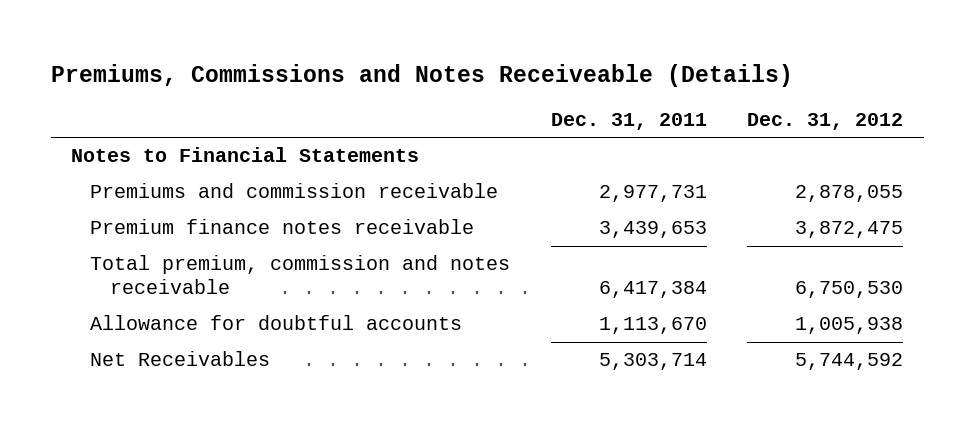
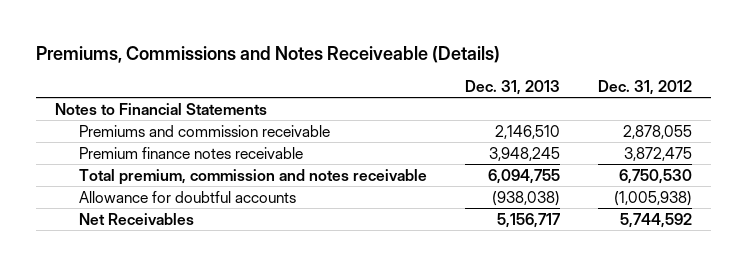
- | Dec. 31, 2011 | Dec. 31, 2012
+ | Dec. 31, 2013 | Dec. 31, 2012
- Allowance for doubtful accounts | 1,113,670 | 1,005,938
+ Allowance for doubtful accounts | (938,038) | (1,005,938)

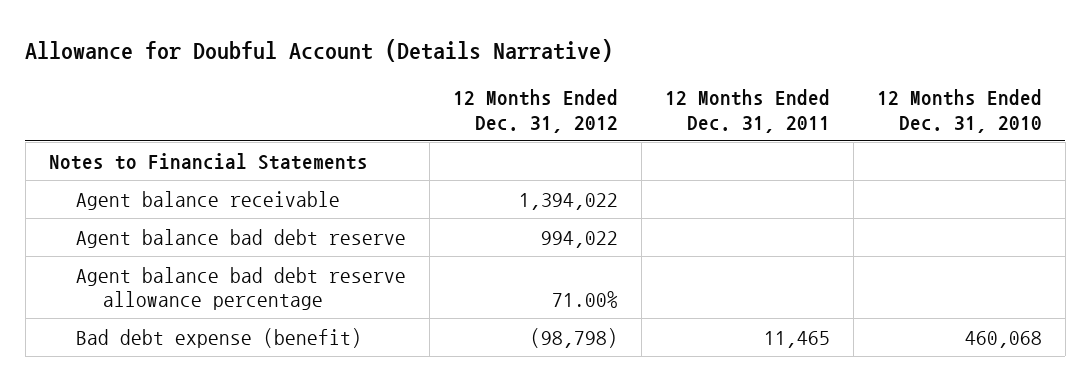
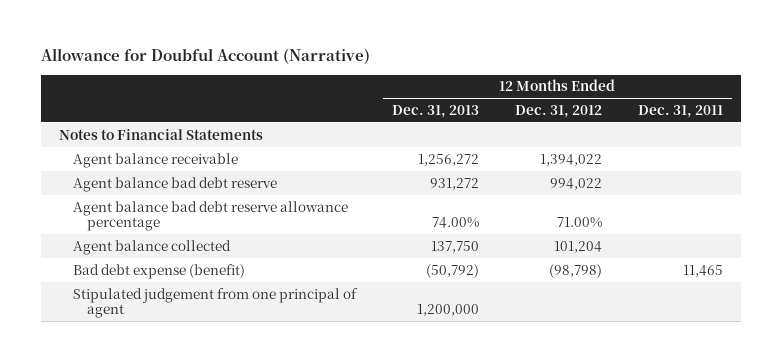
- Allowance for Doubful Account (Details Narrative)
+ Allowance for Doubful Account (Narrative)
- | 12 Months Ended Dec. 31, 2012 | 12 Months Ended Dec. 31, 2011 | 12 Months Ended Dec. 31, 2010
+ | 12 Months Ended Dec. 31, 2013 | 12 Months Ended Dec. 31, 2012 | 12 Months Ended Dec. 31, 2011
+ Agent balance collected | 137,750 | 101,204 |
+ Stipulated judgement from one principal of agent | 1,200,000 | |

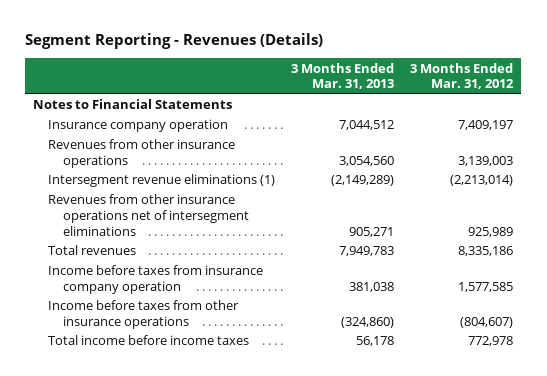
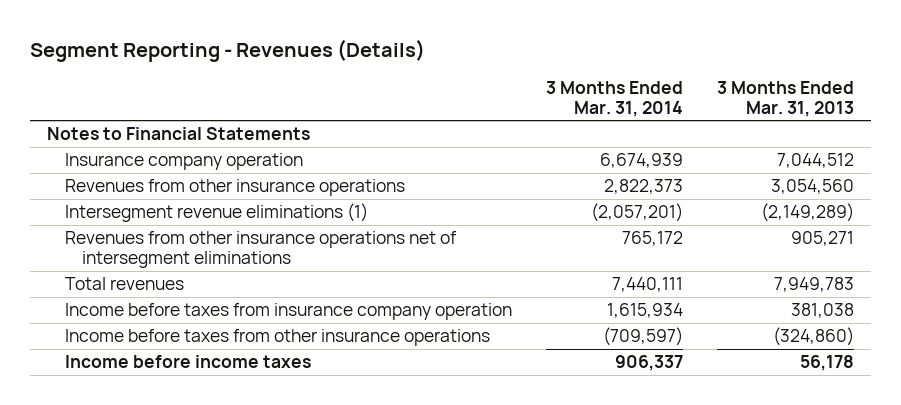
- | 3 Months Ended Mar. 31, 2013 | 3 Months Ended Mar. 31, 2012
+ | 3 Months Ended Mar. 31, 2014 | 3 Months Ended Mar. 31, 2013
- Total income before income taxes | 56,178 | 772,978
+ Income before income taxes | 906,337 | 56,178

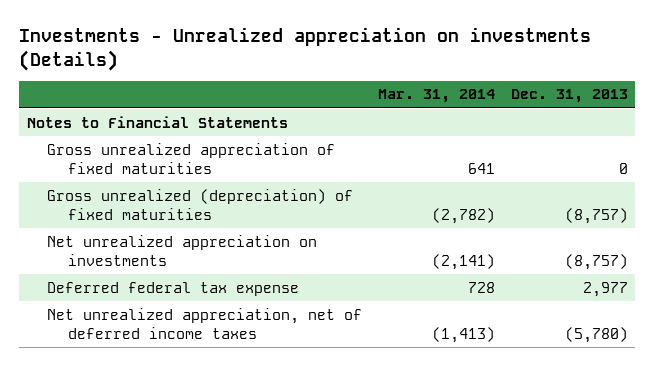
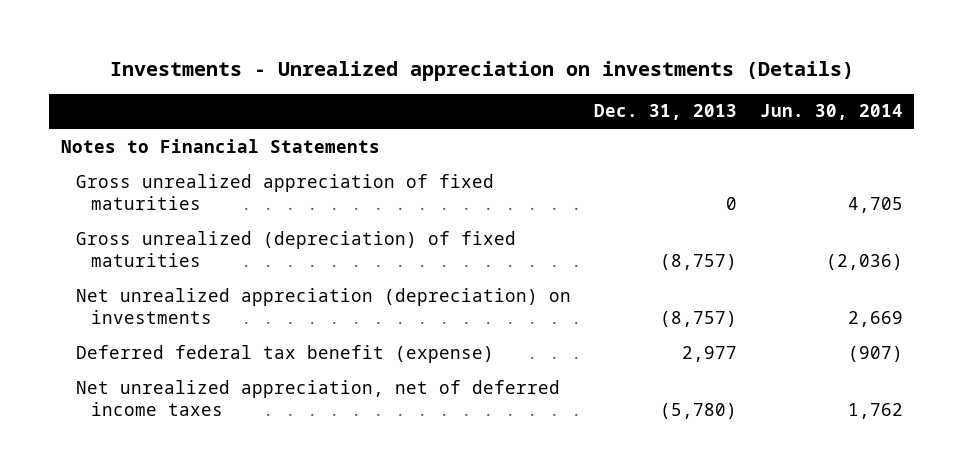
- | Mar. 31, 2014 | Dec. 31, 2013
+ | Dec. 31, 2013 | Jun. 30, 2014
- Net unrealized appreciation on investments | (2,141) | (8,757)
- Deferred federal tax expense | 728 | 2,977
+ Net unrealized appreciation (depreciation) on investments | (8,757) | 2,669
+ Deferred federal tax benefit (expense) | 2,977 | (907)

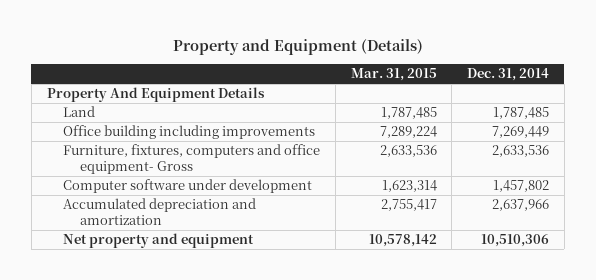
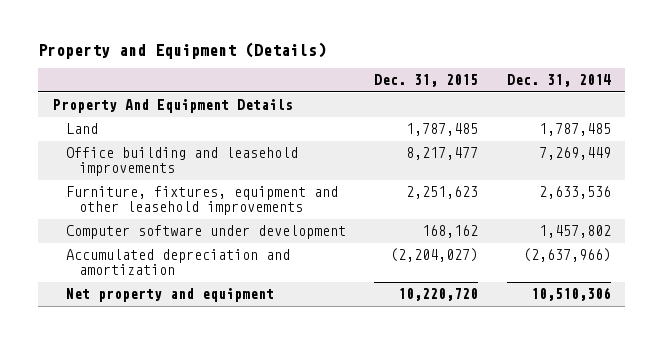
- | Mar. 31, 2015 | Dec. 31, 2014
+ | Dec. 31, 2015 | Dec. 31, 2014
- Office building including improvements | 7,289,224 | 7,269,449
- Furniture, fixtures, computers and office equipment- Gross | 2,633,536 | 2,633,536
+ Office building and leasehold improvements | 8,217,477 | 7,269,449
+ Furniture, fixtures, equipment and other leasehold improvements | 2,251,623 | 2,633,536
- Accumulated depreciation and amortization | 2,755,417 | 2,637,966
+ Accumulated depreciation and amortization | (2,204,027) | (2,637,966)

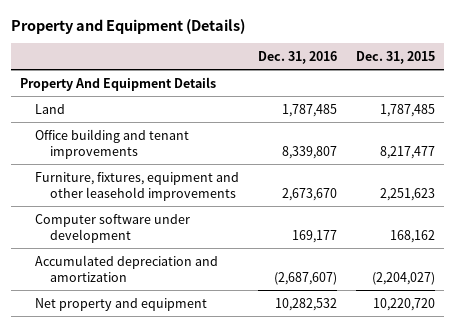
- | Dec. 31, 2015 | Dec. 31, 2014
+ | Dec. 31, 2016 | Dec. 31, 2015
- Office building and leasehold improvements | 8,217,477 | 7,269,449
+ Office building and tenant improvements | 8,339,807 | 8,217,477

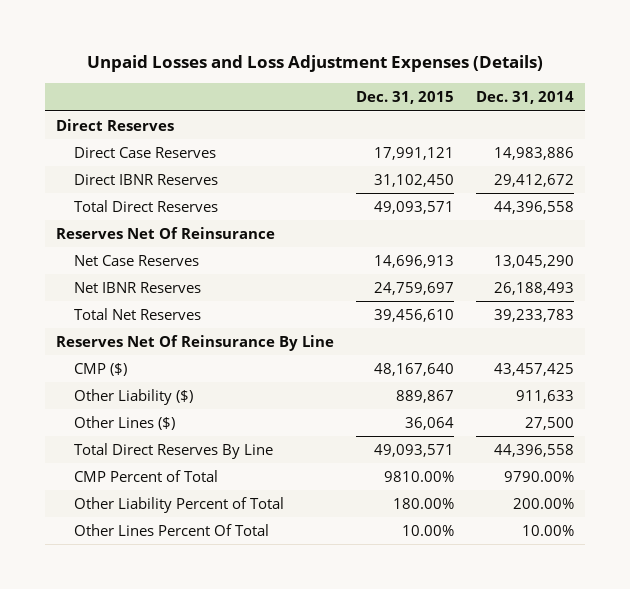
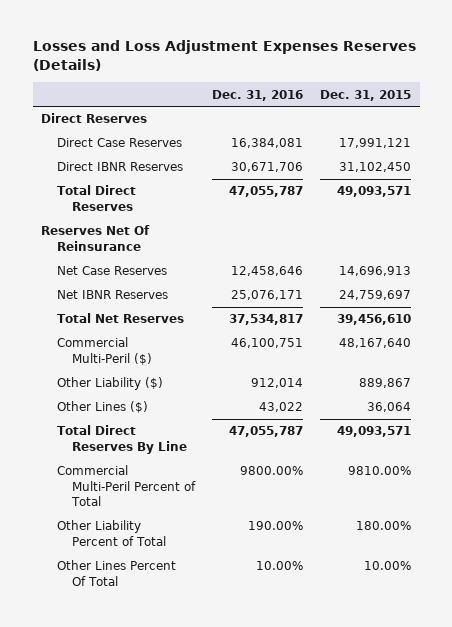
- Unpaid Losses and Loss Adjustment Expenses (Details)
+ Losses and Loss Adjustment Expenses Reserves (Details)
- | Dec. 31, 2015 | Dec. 31, 2014
+ | Dec. 31, 2016 | Dec. 31, 2015
- Reserves Net Of Reinsurance By Line
- CMP ($) | 48,167,640 | 43,457,425
+ Commercial Multi-Peril ($) | 46,100,751 | 48,167,640
- CMP Percent of Total | 9810.00% | 9790.00%
+ Commercial Multi-Peril Percent of Total | 9800.00% | 9810.00%

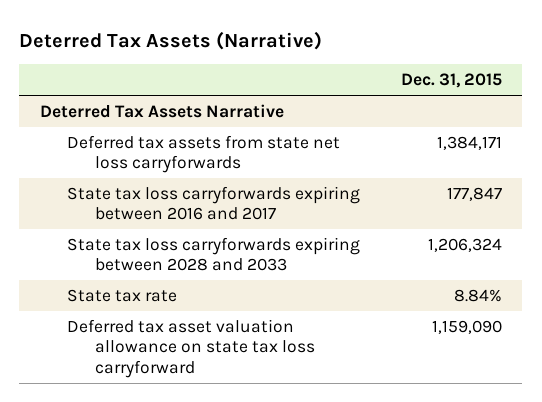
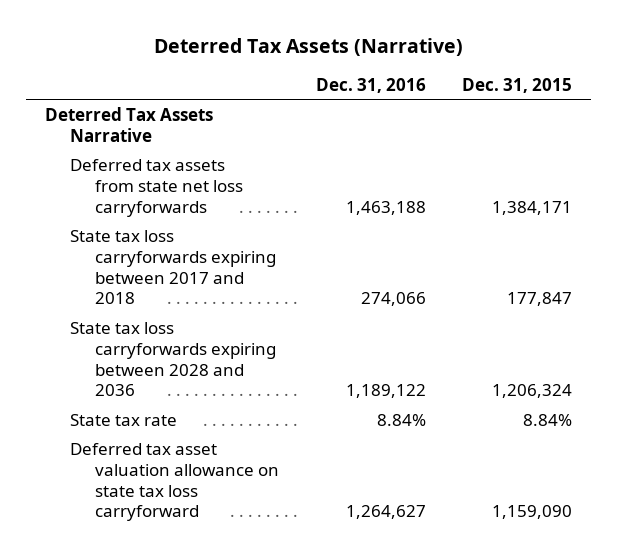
- | Dec. 31, 2015
+ | Dec. 31, 2016 | Dec. 31, 2015
- State tax loss carryforwards expiring between 2016 and 2017 | 177,847
- State tax loss carryforwards expiring between 2028 and 2033 | 1,206,324
+ State tax loss carryforwards expiring between 2017 and 2018 | 274,066 | 177,847
+ State tax loss carryforwards expiring between 2028 and 2036 | 1,189,122 | 1,206,324

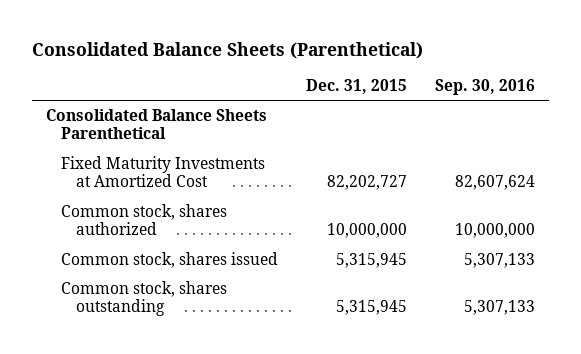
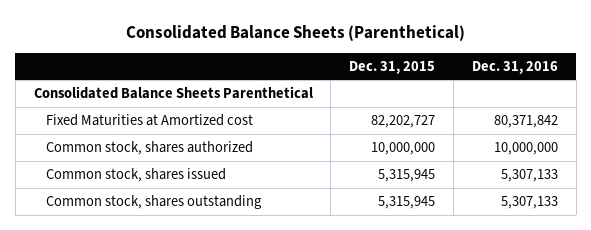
- | Dec. 31, 2015 | Sep. 30, 2016
+ | Dec. 31, 2015 | Dec. 31, 2016
- Fixed Maturity Investments at Amortized Cost | 82,202,727 | 82,607,624
+ Fixed Maturities at Amortized cost | 82,202,727 | 80,371,842

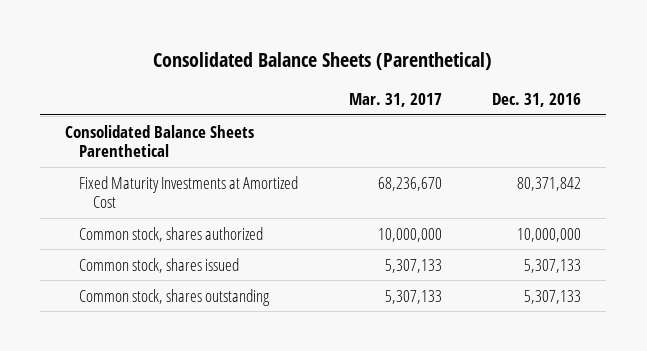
- | Dec. 31, 2015 | Dec. 31, 2016
+ | Mar. 31, 2017 | Dec. 31, 2016
- Fixed Maturities at Amortized cost | 82,202,727 | 80,371,842
+ Fixed Maturity Investments at Amortized Cost | 68,236,670 | 80,371,842

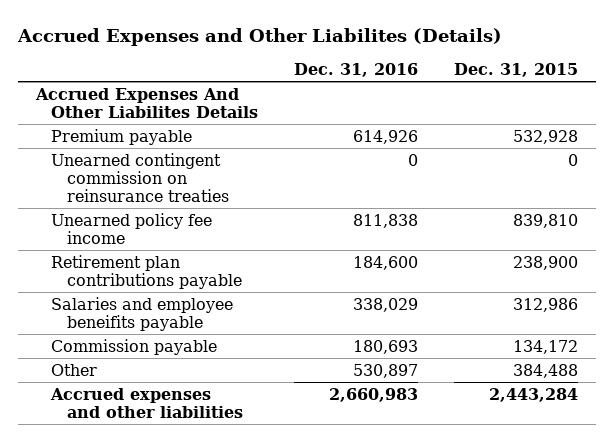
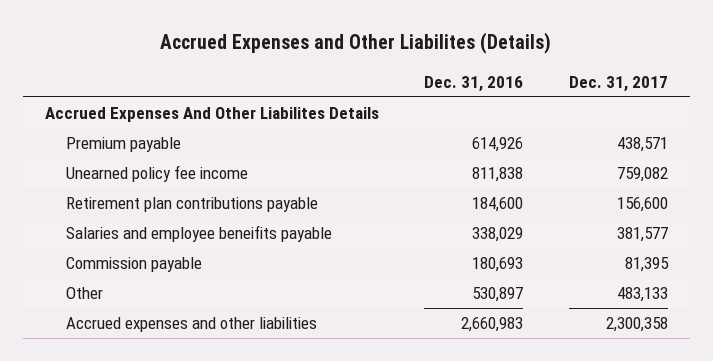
- | Dec. 31, 2016 | Dec. 31, 2015
+ | Dec. 31, 2016 | Dec. 31, 2017
- Unearned contingent commission on reinsurance treaties | 0 | 0

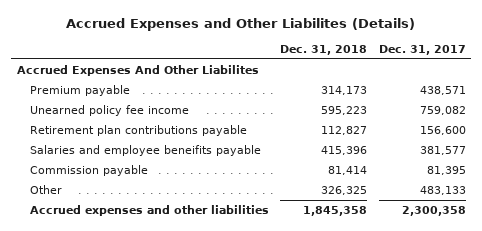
- | Dec. 31, 2016 | Dec. 31, 2017
+ | Dec. 31, 2018 | Dec. 31, 2017
- Accrued Expenses And Other Liabilites Details
+ Accrued Expenses And Other Liabilites

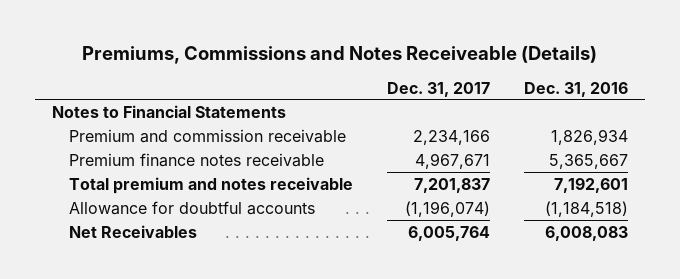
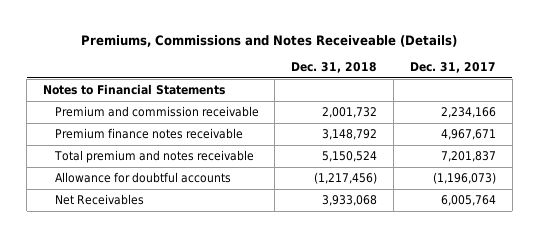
- | Dec. 31, 2017 | Dec. 31, 2016
+ | Dec. 31, 2018 | Dec. 31, 2017
- Allowance for doubtful accounts | (1,196,074) | (1,184,518)
+ Allowance for doubtful accounts | (1,217,456) | (1,196,073)

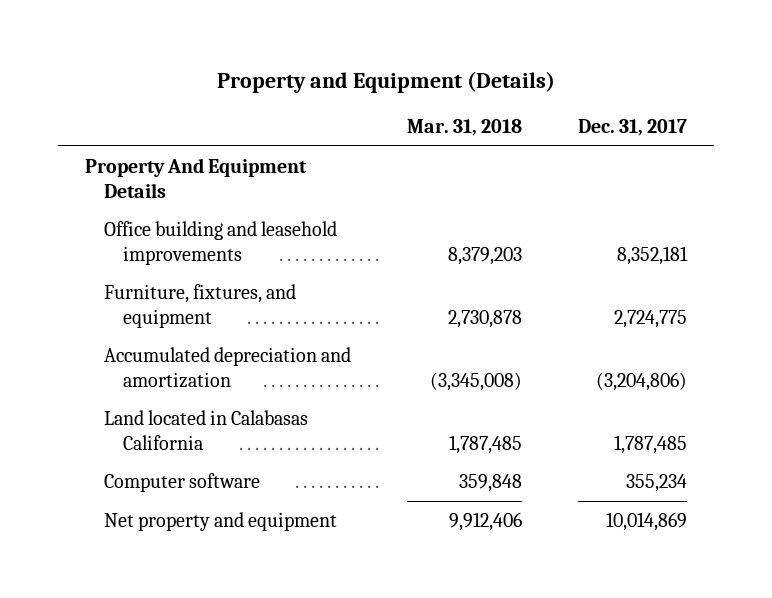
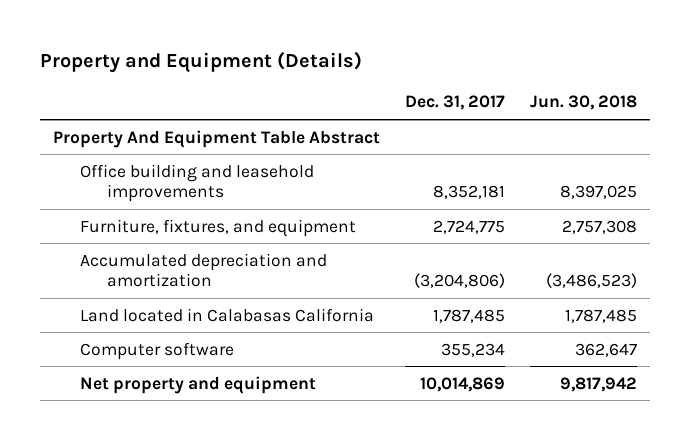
- | Mar. 31, 2018 | Dec. 31, 2017
+ | Dec. 31, 2017 | Jun. 30, 2018
- Property And Equipment Details
+ Property And Equipment Table Abstract

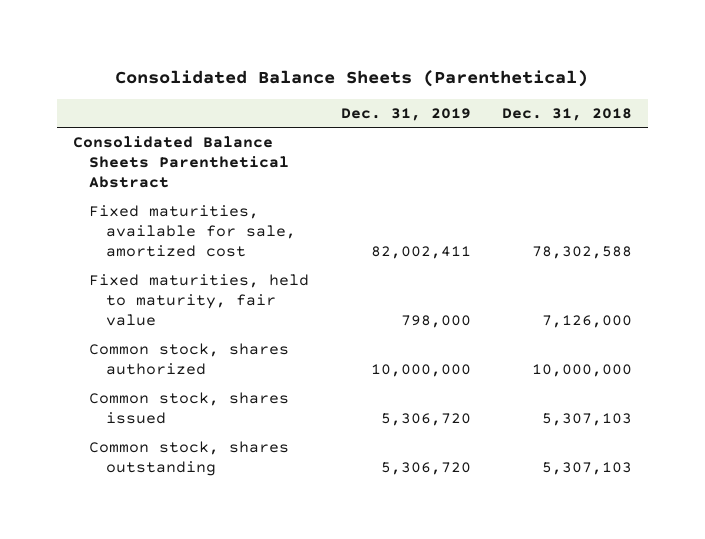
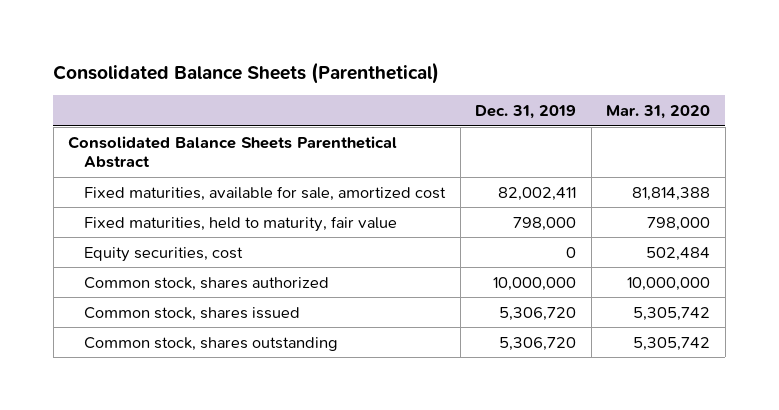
- | Dec. 31, 2019 | Dec. 31, 2018
+ | Dec. 31, 2019 | Mar. 31, 2020
+ Equity securities, cost | 0 | 502,484

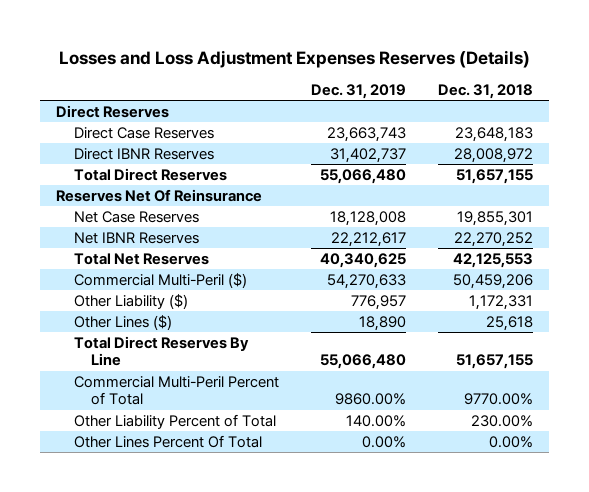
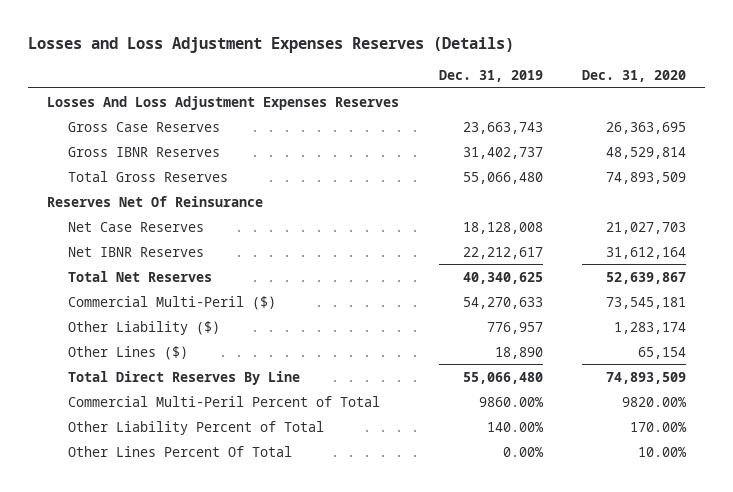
- | Dec. 31, 2019 | Dec. 31, 2018
+ | Dec. 31, 2019 | Dec. 31, 2020
- Direct Reserves
- Direct Case Reserves | 23,663,743 | 23,648,183
- Direct IBNR Reserves | 31,402,737 | 28,008,972
- Total Direct Reserves | 55,066,480 | 51,657,155
+ Losses And Loss Adjustment Expenses Reserves
+ Gross Case Reserves | 23,663,743 | 26,363,695
+ Gross IBNR Reserves | 31,402,737 | 48,529,814
+ Total Gross Reserves | 55,066,480 | 74,893,509

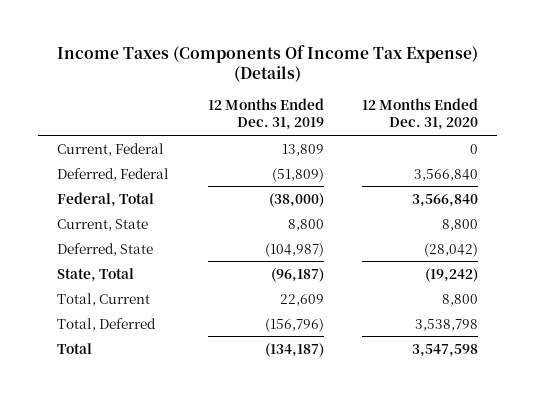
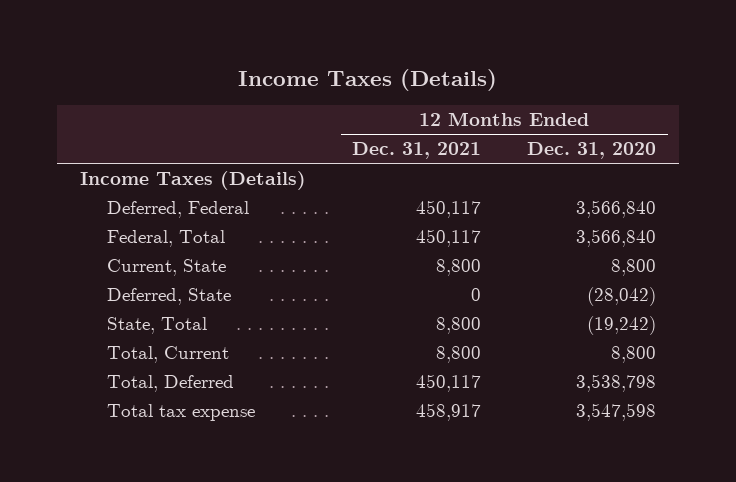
- Income Taxes (Components Of Income Tax Expense) (Details)
+ Income Taxes (Details)
- | 12 Months Ended Dec. 31, 2019 | 12 Months Ended Dec. 31, 2020
+ | 12 Months Ended Dec. 31, 2021 | 12 Months Ended Dec. 31, 2020
- Current, Federal | 13,809 | 0
+ Income Taxes (Details)
- Total | (134,187) | 3,547,598
+ Total tax expense | 458,917 | 3,547,598

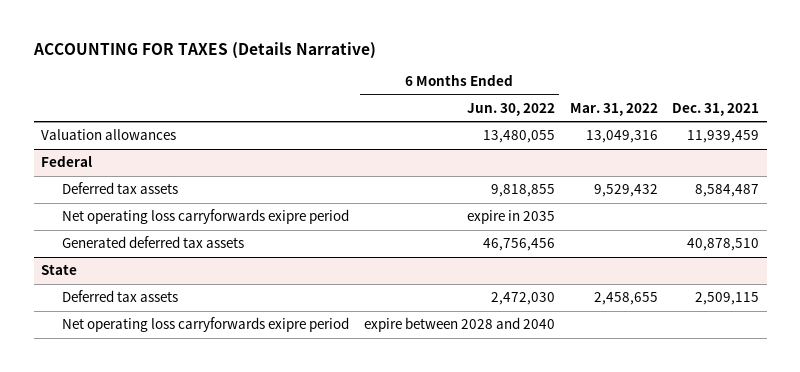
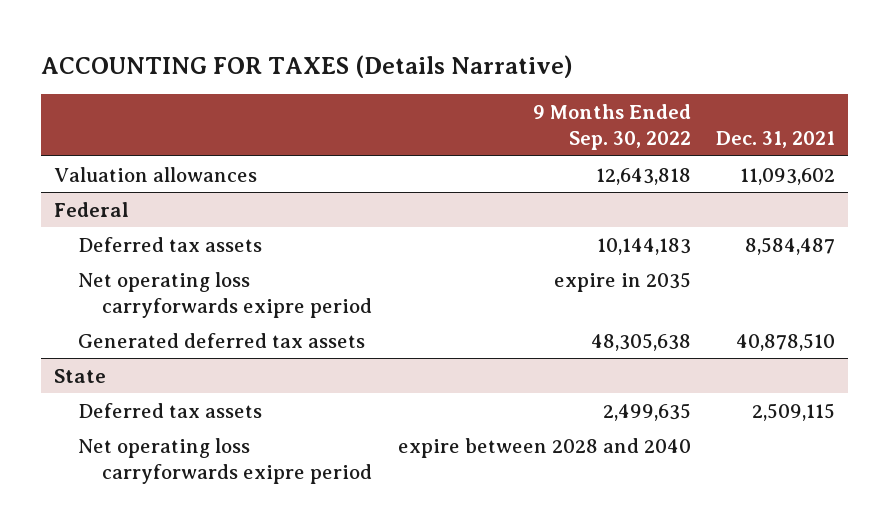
- | 6 Months Ended Jun. 30, 2022 | Mar. 31, 2022 | Dec. 31, 2021
+ | 9 Months Ended Sep. 30, 2022 | Dec. 31, 2021
- Valuation allowances | 13,480,055 | 13,049,316 | 11,939,459
+ Valuation allowances | 12,643,818 | 11,093,602

